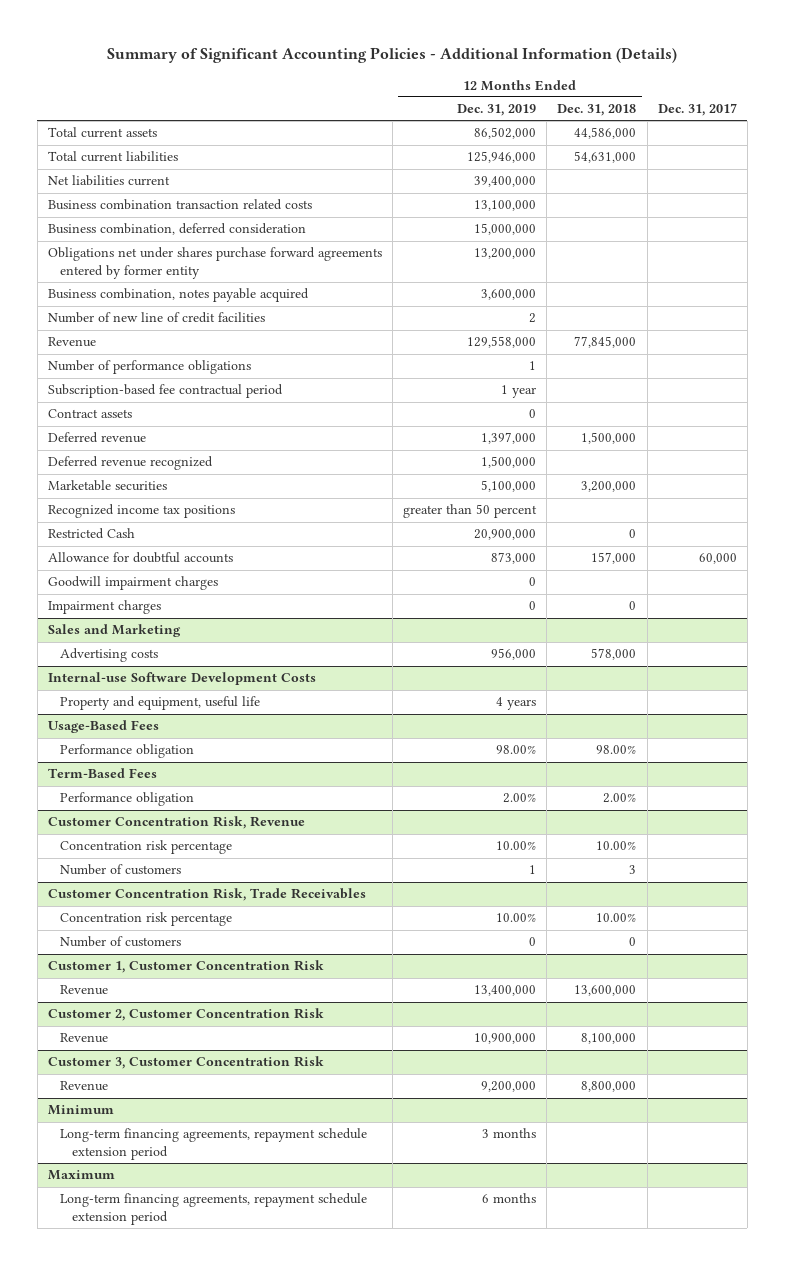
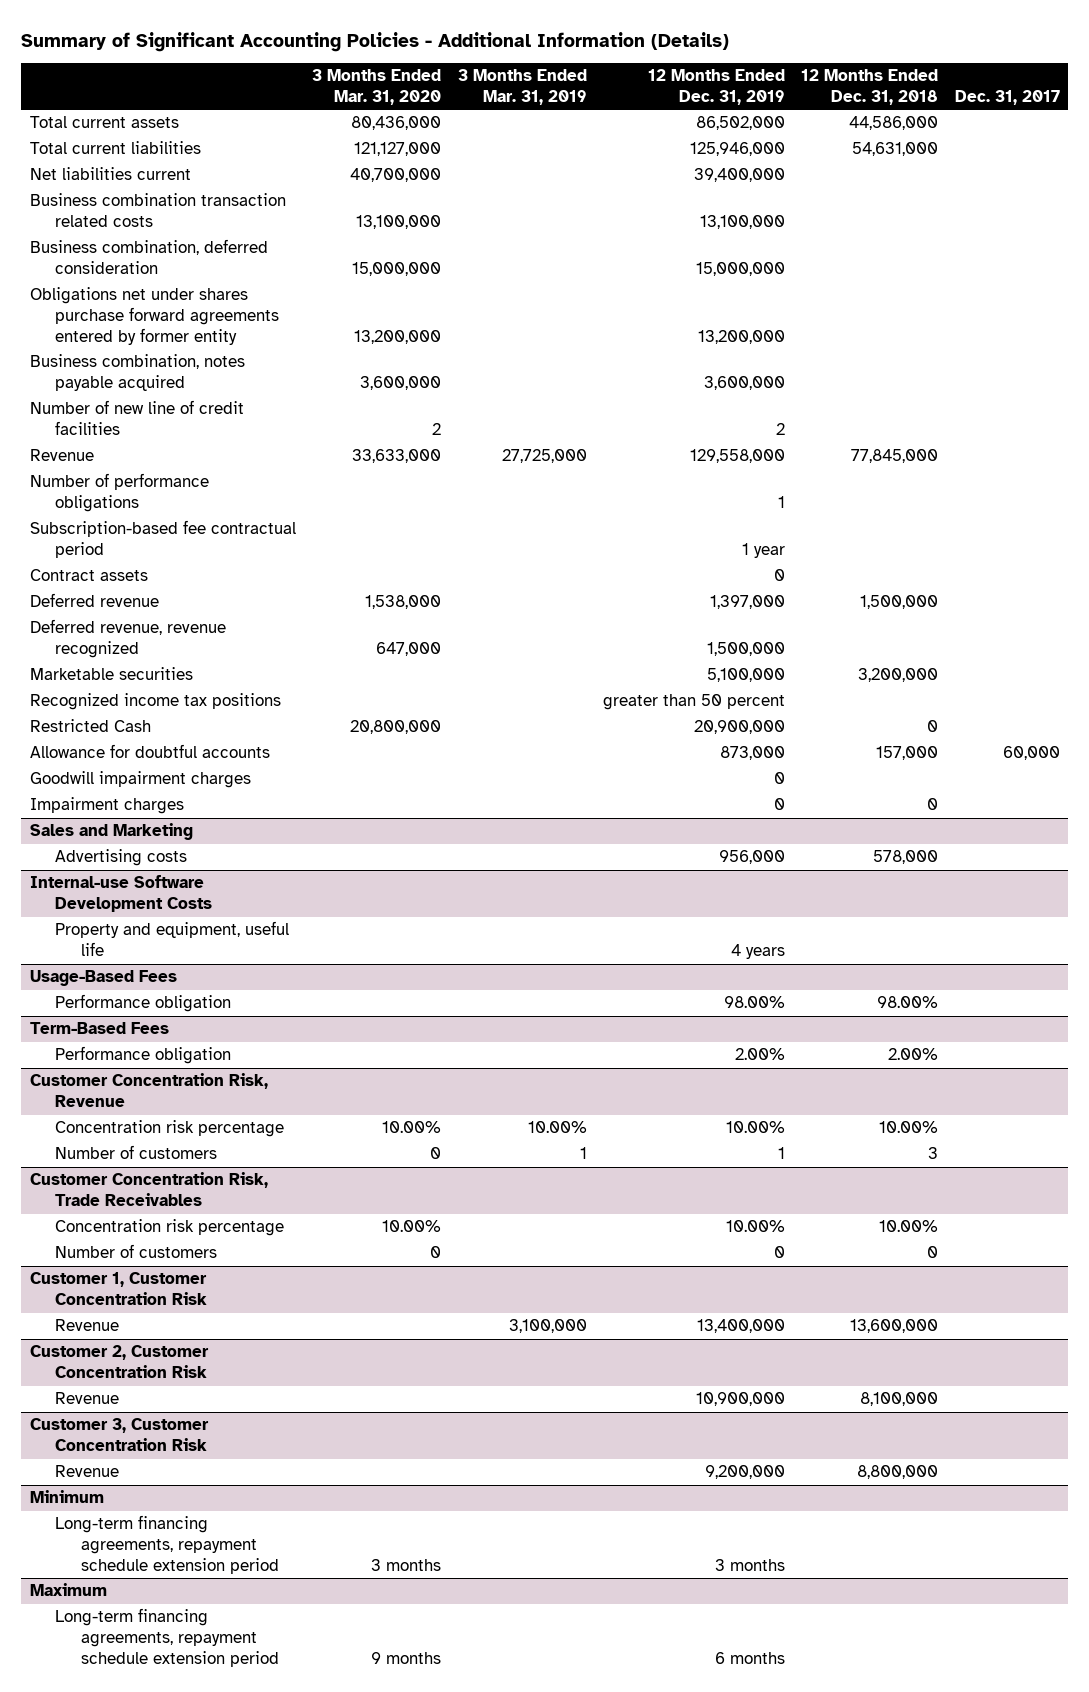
- | 12 Months Ended Dec. 31, 2019 | 12 Months Ended Dec. 31, 2018 | Dec. 31, 2017
+ | 3 Months Ended Mar. 31, 2020 | 3 Months Ended Mar. 31, 2019 | 12 Months Ended Dec. 31, 2019 | 12 Months Ended Dec. 31, 2018 | Dec. 31, 2017
- Deferred revenue recognized | 1,500,000 | |
+ Deferred revenue, revenue recognized | 647,000 | | 1,500,000 | |

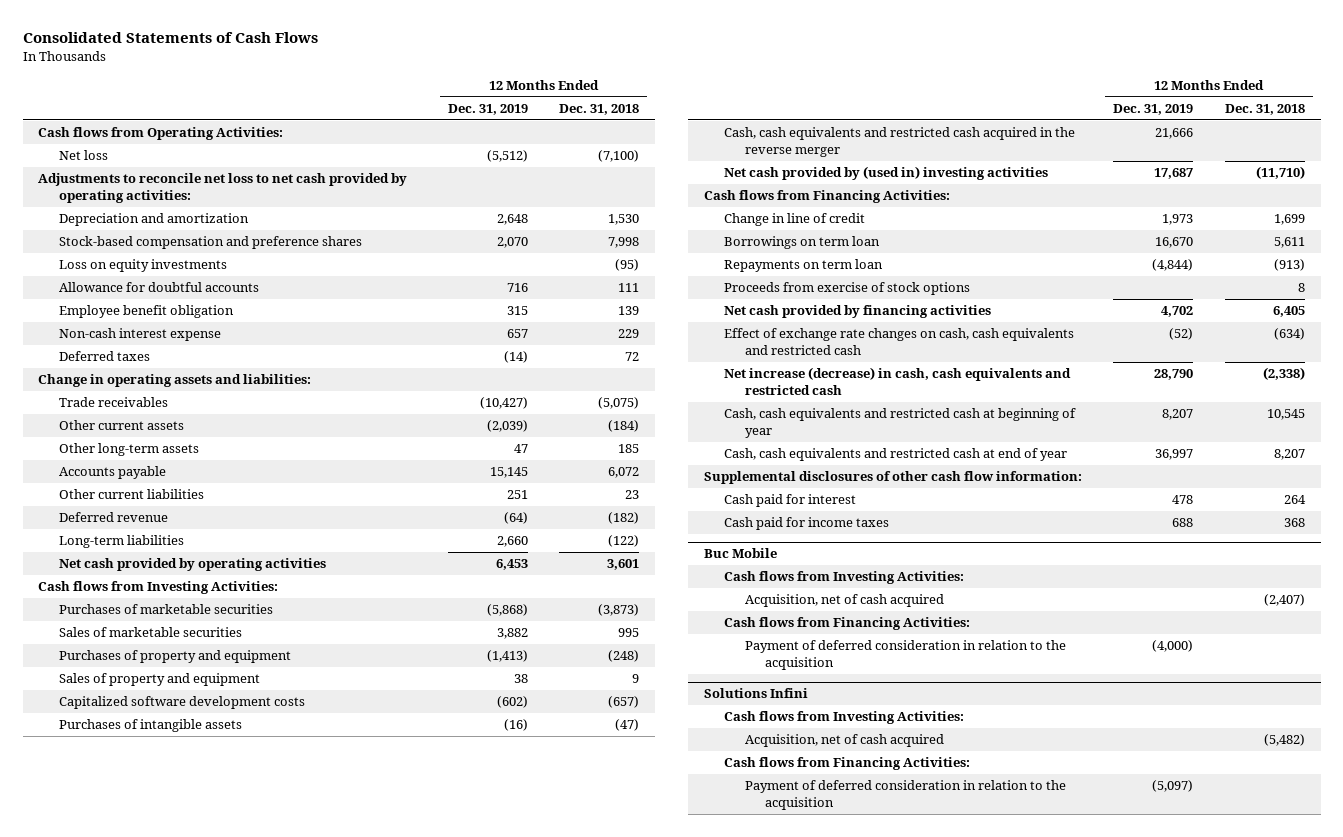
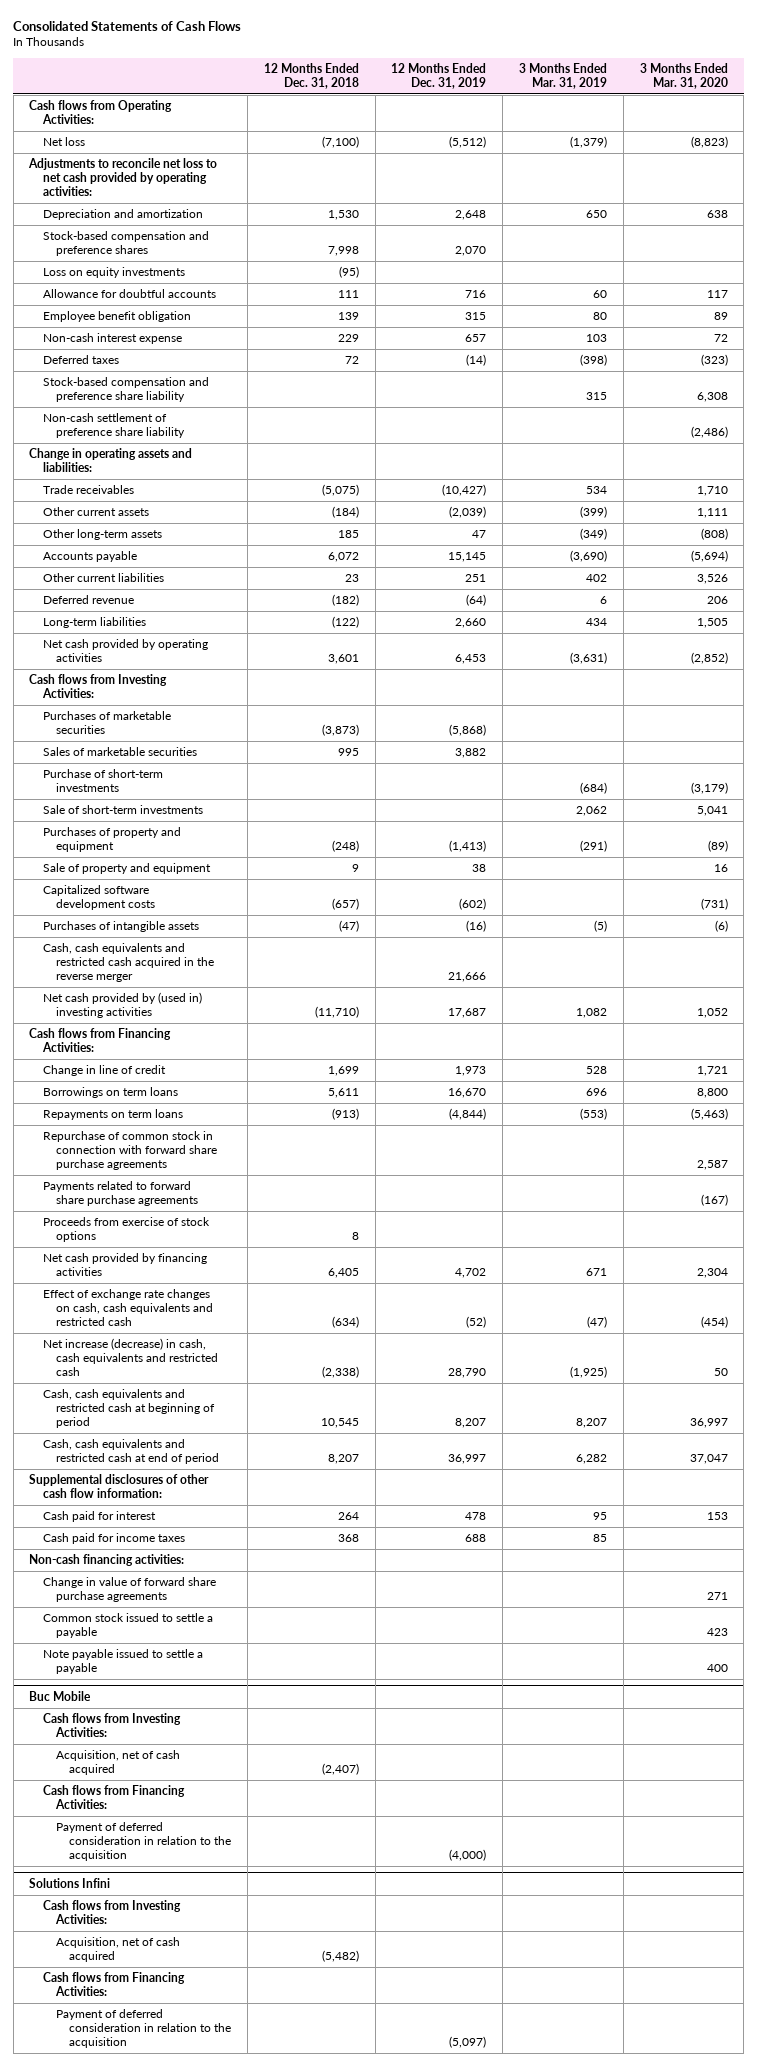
- | 12 Months Ended Dec. 31, 2019 | 12 Months Ended Dec. 31, 2018
+ | 12 Months Ended Dec. 31, 2018 | 12 Months Ended Dec. 31, 2019 | 3 Months Ended Mar. 31, 2019 | 3 Months Ended Mar. 31, 2020
+ Stock-based compensation and preference share liability | | | 315 | 6,308
+ Non-cash settlement of preference share liability | | | | (2,486)
+ Purchase of short-term investments | | | (684) | (3,179)
+ Sale of short-term investments | | | 2,062 | 5,041
- Sales of property and equipment | 38 | 9
+ Sale of property and equipment | 9 | 38 | | 16
- Borrowings on term loan | 16,670 | 5,611
- Repayments on term loan | (4,844) | (913)
+ Borrowings on term loans | 5,611 | 16,670 | 696 | 8,800
+ Repayments on term loans | (913) | (4,844) | (553) | (5,463)
+ Repurchase of common stock in connection with forward share purchase agreements | | | | 2,587
+ Payments related to forward share purchase agreements | | | | (167)
- Cash, cash equivalents and restricted cash at beginning of year | 8,207 | 10,545
- Cash, cash equivalents and restricted cash at end of year | 36,997 | 8,207
+ Cash, cash equivalents and restricted cash at beginning of period | 10,545 | 8,207 | 8,207 | 36,997
+ Cash, cash equivalents and restricted cash at end of period | 8,207 | 36,997 | 6,282 | 37,047
+ Non-cash financing activities:
+ Change in value of forward share purchase agreements | | | | 271
+ Common stock issued to settle a payable | | | | 423
+ Note payable issued to settle a payable | | | | 400

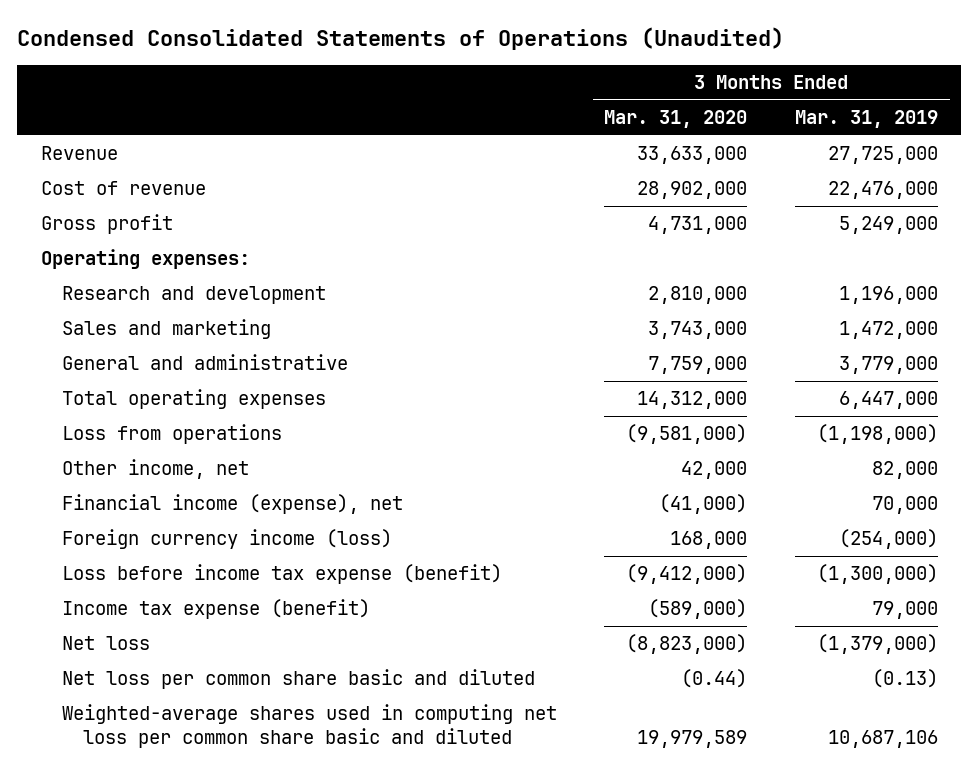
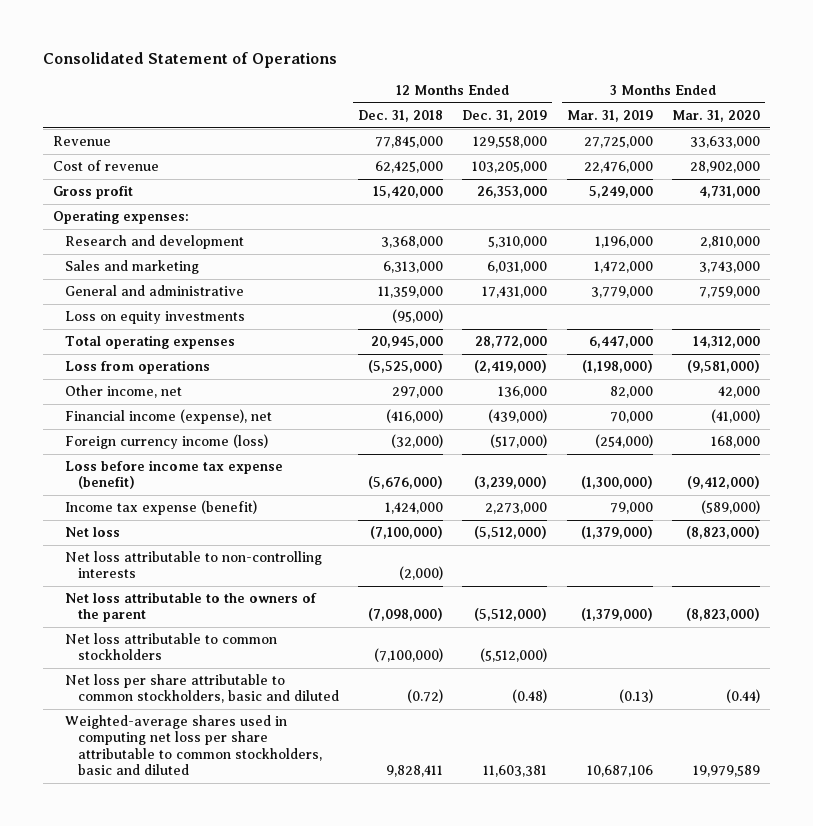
- Condensed Consolidated Statements of Operations (Unaudited)
+ Consolidated Statement of Operations
- | 3 Months Ended Mar. 31, 2020 | 3 Months Ended Mar. 31, 2019
+ | 12 Months Ended Dec. 31, 2018 | 12 Months Ended Dec. 31, 2019 | 3 Months Ended Mar. 31, 2019 | 3 Months Ended Mar. 31, 2020
+ Loss on equity investments | (95,000) | | |
- Net loss per common share basic and diluted | (0.44) | (0.13)
- Weighted-average shares used in computing net loss per common share basic and diluted | 19,979,589 | 10,687,106
+ Net loss attributable to non-controlling interests | (2,000) | | |
+ Net loss attributable to the owners of the parent | (7,098,000) | (5,512,000) | (1,379,000) | (8,823,000)
+ Net loss attributable to common stockholders | (7,100,000) | (5,512,000) | |
+ Net loss per share attributable to common stockholders, basic and diluted | (0.72) | (0.48) | (0.13) | (0.44)
+ Weighted-average shares used in computing net loss per share attributable to common stockholders, basic and diluted | 9,828,411 | 11,603,381 | 10,687,106 | 19,979,589

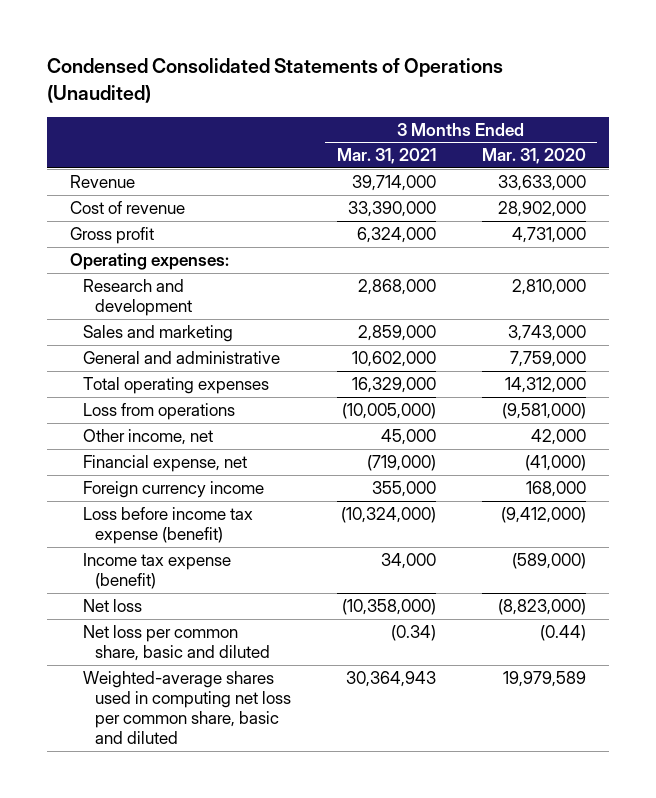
- Consolidated Statement of Operations
+ Condensed Consolidated Statements of Operations (Unaudited)
- | 12 Months Ended Dec. 31, 2018 | 12 Months Ended Dec. 31, 2019 | 3 Months Ended Mar. 31, 2019 | 3 Months Ended Mar. 31, 2020
+ | 3 Months Ended Mar. 31, 2021 | 3 Months Ended Mar. 31, 2020
- Loss on equity investments | (95,000) | | |
- Financial income (expense), net | (416,000) | (439,000) | 70,000 | (41,000)
- Foreign currency income (loss) | (32,000) | (517,000) | (254,000) | 168,000
+ Financial expense, net | (719,000) | (41,000)
+ Foreign currency income | 355,000 | 168,000
- Net loss attributable to non-controlling interests | (2,000) | | |
- Net loss attributable to the owners of the parent | (7,098,000) | (5,512,000) | (1,379,000) | (8,823,000)
- Net loss attributable to common stockholders | (7,100,000) | (5,512,000) | |
- Net loss per share attributable to common stockholders, basic and diluted | (0.72) | (0.48) | (0.13) | (0.44)
- Weighted-average shares used in computing net loss per share attributable to common stockholders, basic and diluted | 9,828,411 | 11,603,381 | 10,687,106 | 19,979,589
+ Net loss per common share, basic and diluted | (0.34) | (0.44)
+ Weighted-average shares used in computing net loss per common share, basic and diluted | 30,364,943 | 19,979,589

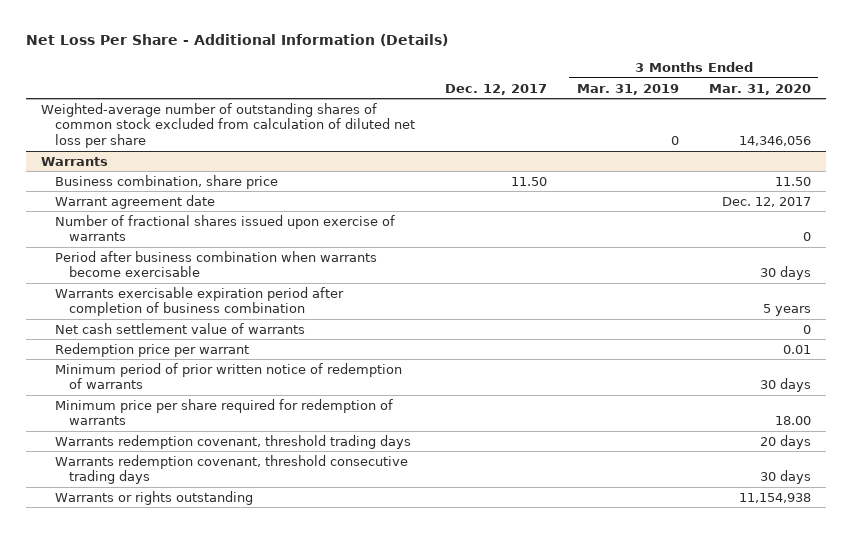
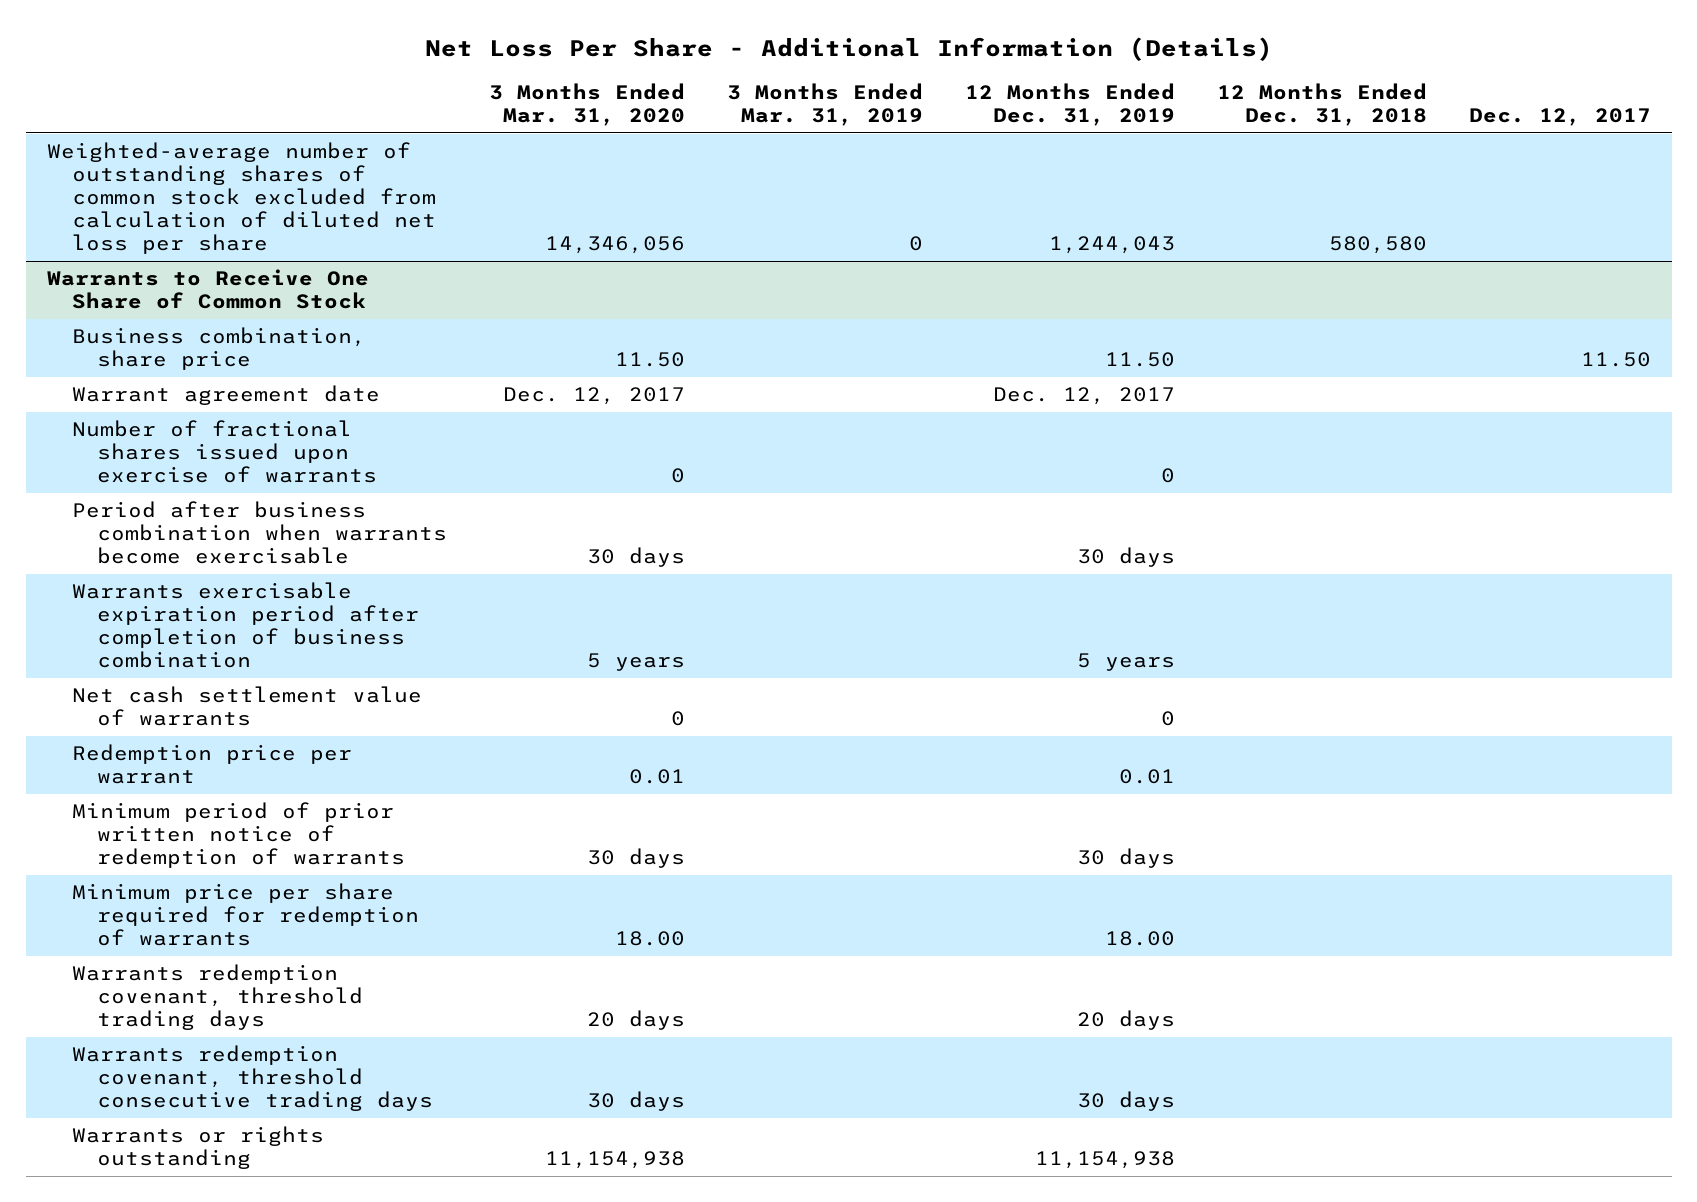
- | Dec. 12, 2017 | 3 Months Ended Mar. 31, 2019 | 3 Months Ended Mar. 31, 2020
+ | 3 Months Ended Mar. 31, 2020 | 3 Months Ended Mar. 31, 2019 | 12 Months Ended Dec. 31, 2019 | 12 Months Ended Dec. 31, 2018 | Dec. 12, 2017
- Warrants
+ Warrants to Receive One Share of Common Stock

